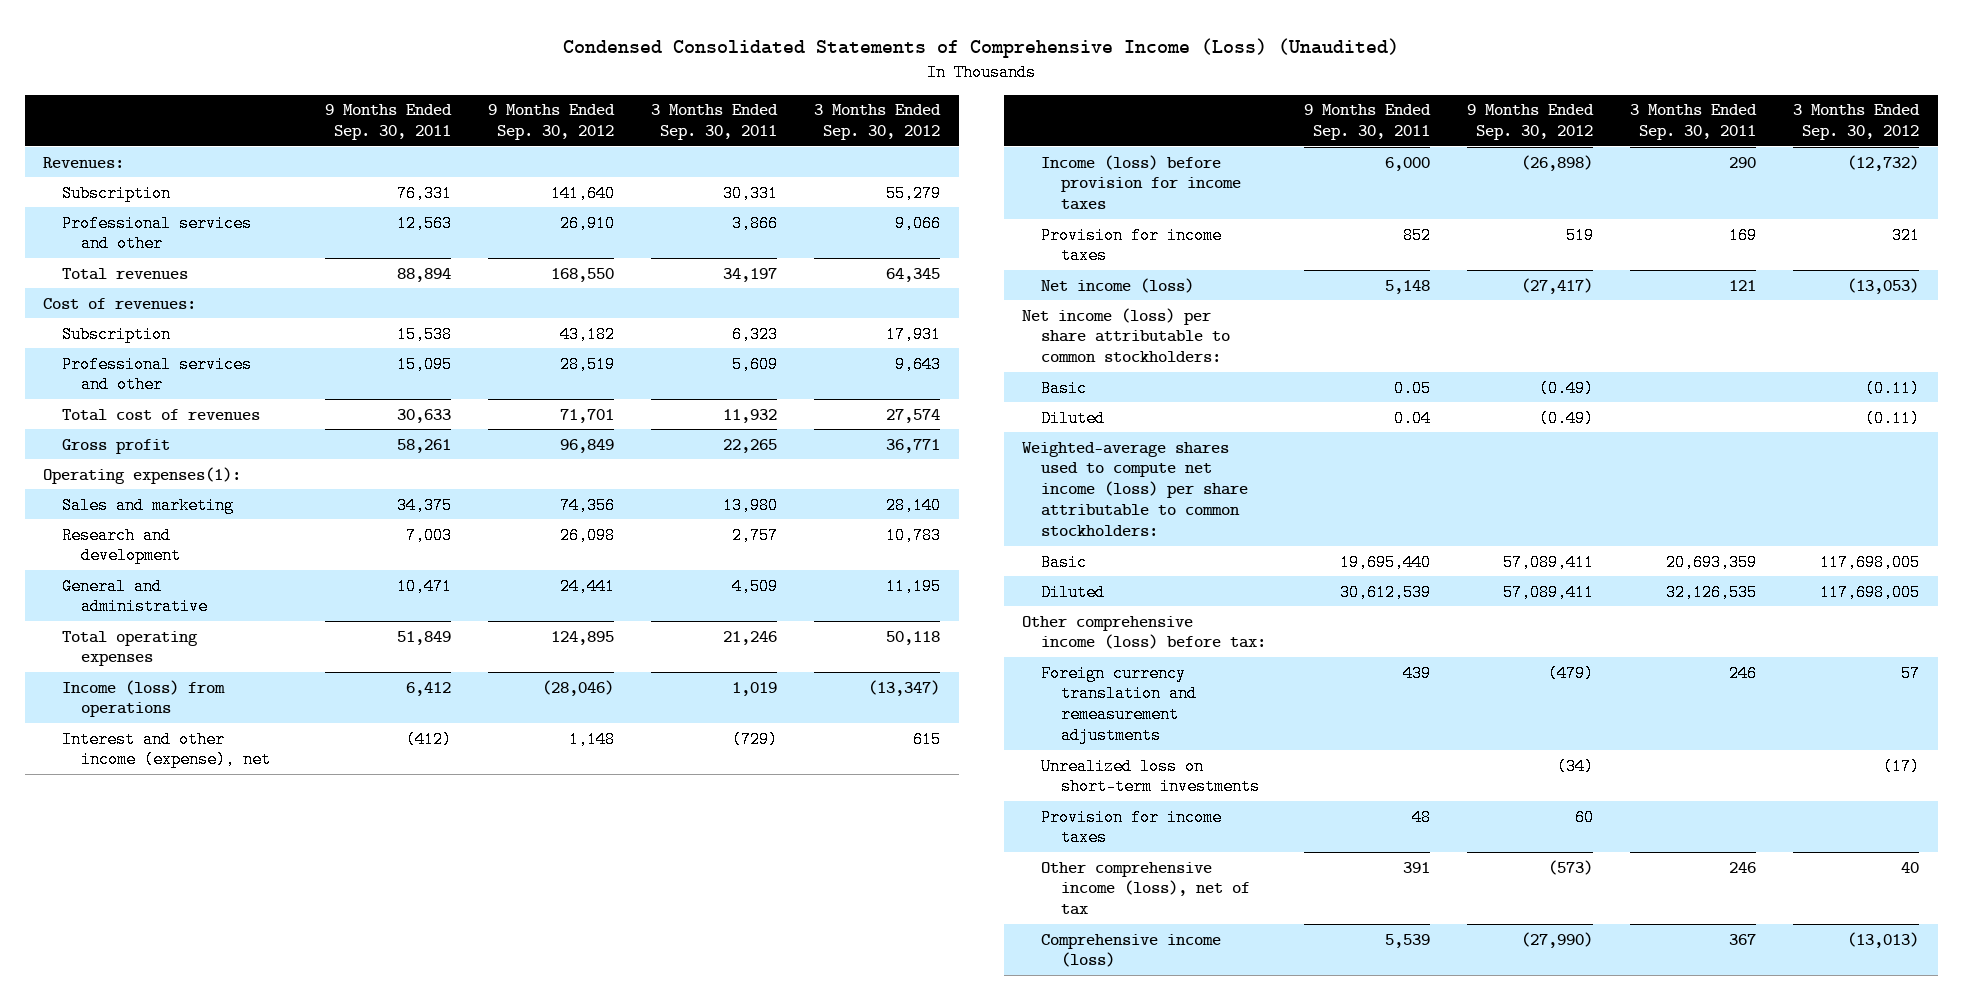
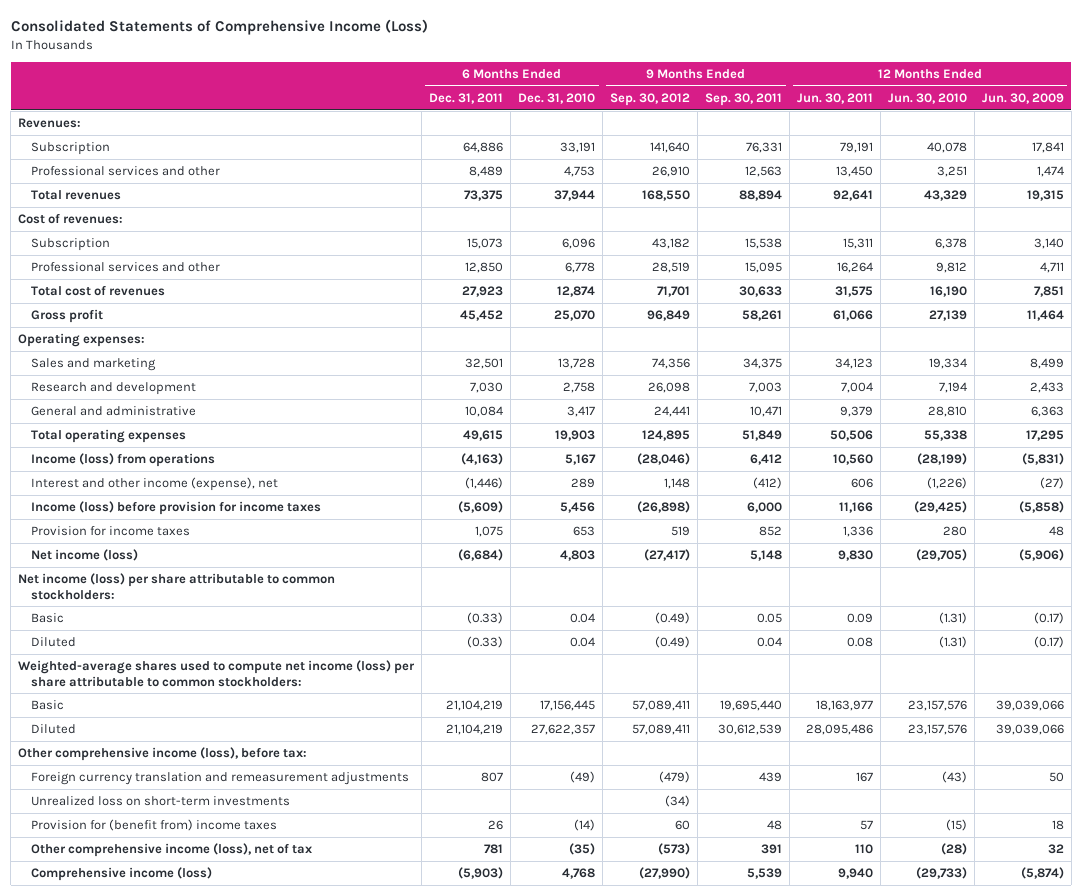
- Condensed Consolidated Statements of Comprehensive Income (Loss) (Unaudited)
+ Consolidated Statements of Comprehensive Income (Loss)
- | 9 Months Ended Sep. 30, 2011 | 9 Months Ended Sep. 30, 2012 | 3 Months Ended Sep. 30, 2011 | 3 Months Ended Sep. 30, 2012
+ | 6 Months Ended Dec. 31, 2011 | 6 Months Ended Dec. 31, 2010 | 9 Months Ended Sep. 30, 2012 | 9 Months Ended Sep. 30, 2011 | 12 Months Ended Jun. 30, 2011 | 12 Months Ended Jun. 30, 2010 | 12 Months Ended Jun. 30, 2009
- Operating expenses(1):
+ Operating expenses:
- Other comprehensive income (loss) before tax:
+ Other comprehensive income (loss), before tax:
- Provision for income taxes | 48 | 60 | |
+ Provision for (benefit from) income taxes | 26 | (14) | 60 | 48 | 57 | (15) | 18

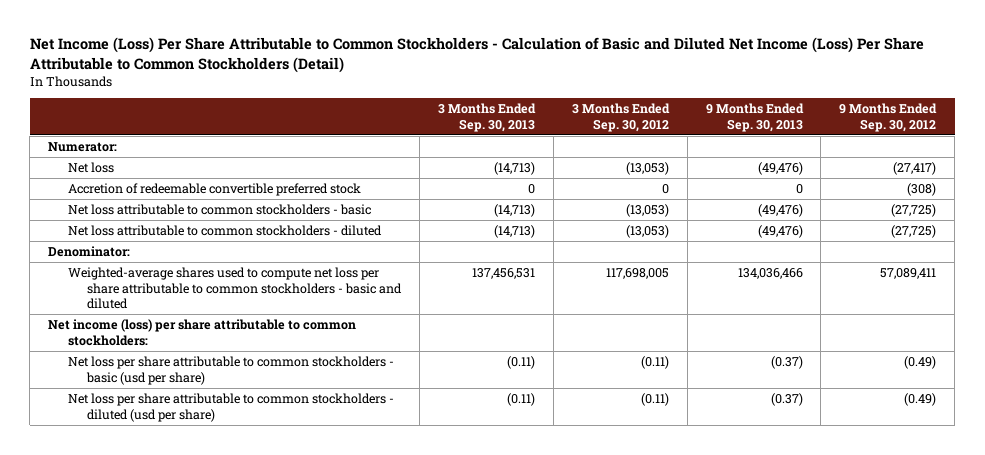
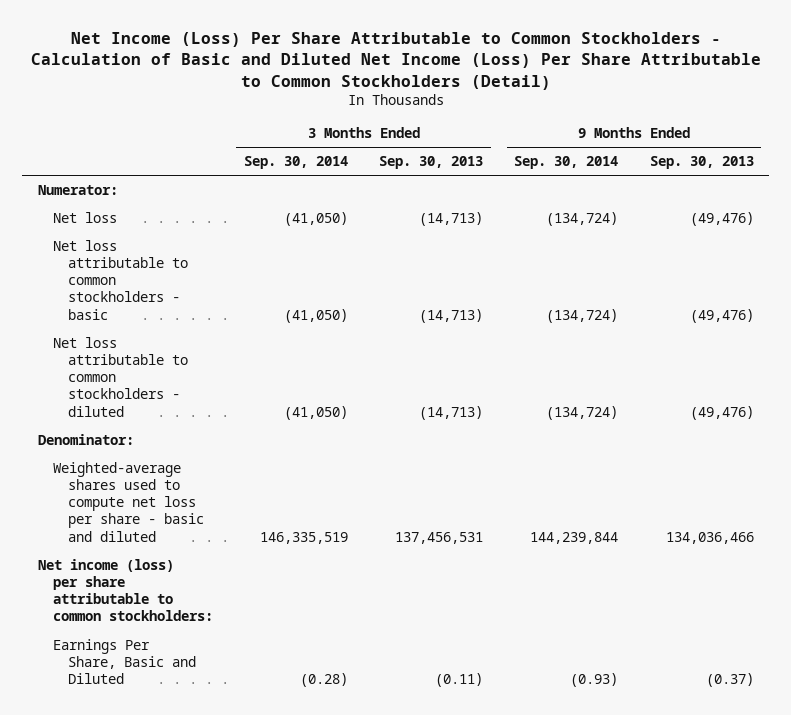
- | 3 Months Ended Sep. 30, 2013 | 3 Months Ended Sep. 30, 2012 | 9 Months Ended Sep. 30, 2013 | 9 Months Ended Sep. 30, 2012
+ | 3 Months Ended Sep. 30, 2014 | 3 Months Ended Sep. 30, 2013 | 9 Months Ended Sep. 30, 2014 | 9 Months Ended Sep. 30, 2013
- Accretion of redeemable convertible preferred stock | 0 | 0 | 0 | (308)
- Weighted-average shares used to compute net loss per share attributable to common stockholders - basic and diluted | 137,456,531 | 117,698,005 | 134,036,466 | 57,089,411
+ Weighted-average shares used to compute net loss per share - basic and diluted | 146,335,519 | 137,456,531 | 144,239,844 | 134,036,466
- Net loss per share attributable to common stockholders - basic (usd per share) | (0.11) | (0.11) | (0.37) | (0.49)
- Net loss per share attributable to common stockholders - diluted (usd per share) | (0.11) | (0.11) | (0.37) | (0.49)
+ Earnings Per Share, Basic and Diluted | (0.28) | (0.11) | (0.93) | (0.37)

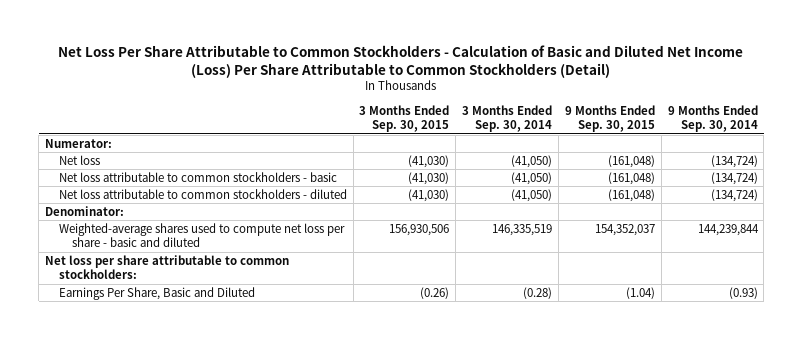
- Net Income (Loss) Per Share Attributable to Common Stockholders - Calculation of Basic and Diluted Net Income (Loss) Per Share Attributable to Common Stockholders (Detail)
+ Net Loss Per Share Attributable to Common Stockholders - Calculation of Basic and Diluted Net Income (Loss) Per Share Attributable to Common Stockholders (Detail)
- | 3 Months Ended Sep. 30, 2014 | 3 Months Ended Sep. 30, 2013 | 9 Months Ended Sep. 30, 2014 | 9 Months Ended Sep. 30, 2013
+ | 3 Months Ended Sep. 30, 2015 | 3 Months Ended Sep. 30, 2014 | 9 Months Ended Sep. 30, 2015 | 9 Months Ended Sep. 30, 2014
- Net income (loss) per share attributable to common stockholders:
+ Net loss per share attributable to common stockholders:

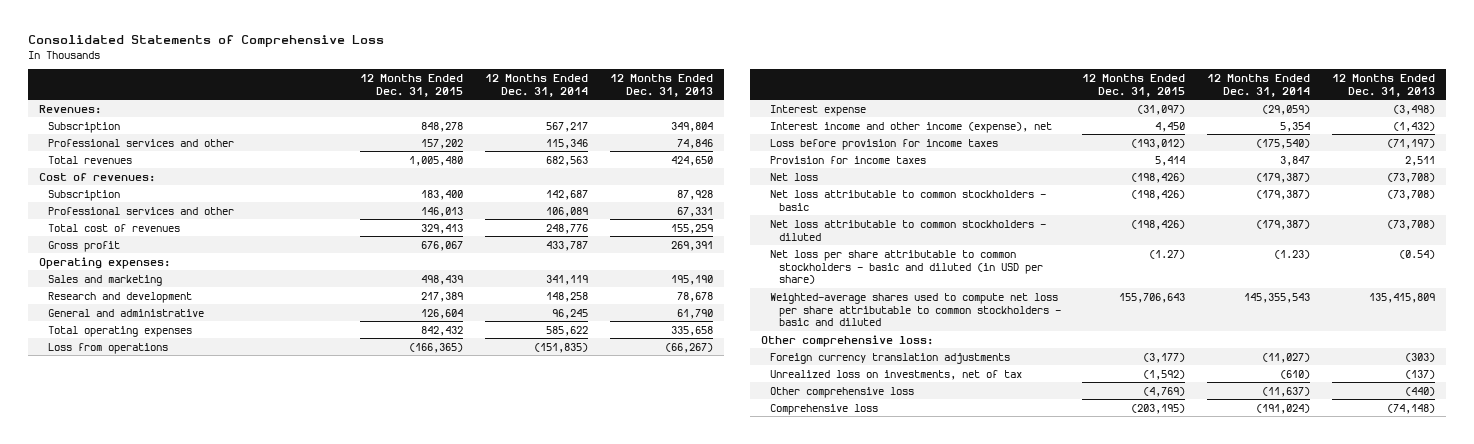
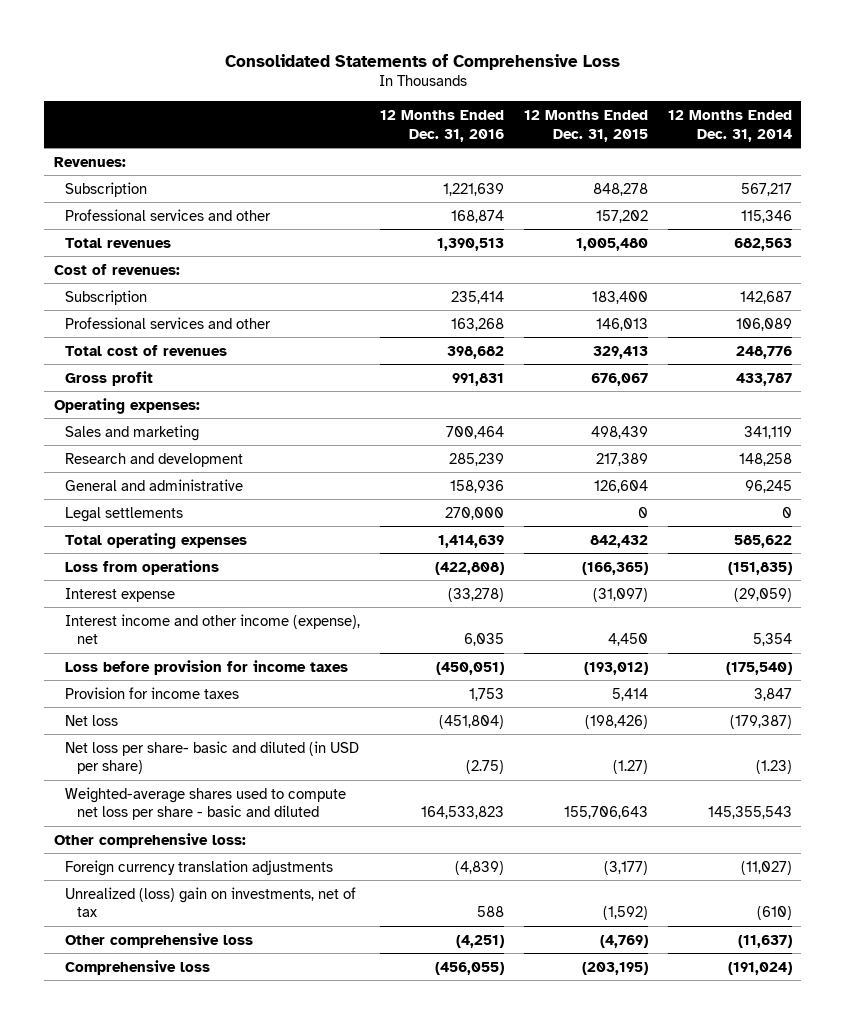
- | 12 Months Ended Dec. 31, 2015 | 12 Months Ended Dec. 31, 2014 | 12 Months Ended Dec. 31, 2013
+ | 12 Months Ended Dec. 31, 2016 | 12 Months Ended Dec. 31, 2015 | 12 Months Ended Dec. 31, 2014
+ Legal settlements | 270,000 | 0 | 0
- Net loss attributable to common stockholders - basic | (198,426) | (179,387) | (73,708)
- Net loss attributable to common stockholders - diluted | (198,426) | (179,387) | (73,708)
- Net loss per share attributable to common stockholders - basic and diluted (in USD per share) | (1.27) | (1.23) | (0.54)
- Weighted-average shares used to compute net loss per share attributable to common stockholders - basic and diluted | 155,706,643 | 145,355,543 | 135,415,809
+ Net loss per share- basic and diluted (in USD per share) | (2.75) | (1.27) | (1.23)
+ Weighted-average shares used to compute net loss per share - basic and diluted | 164,533,823 | 155,706,643 | 145,355,543
- Unrealized loss on investments, net of tax | (1,592) | (610) | (137)
+ Unrealized (loss) gain on investments, net of tax | 588 | (1,592) | (610)

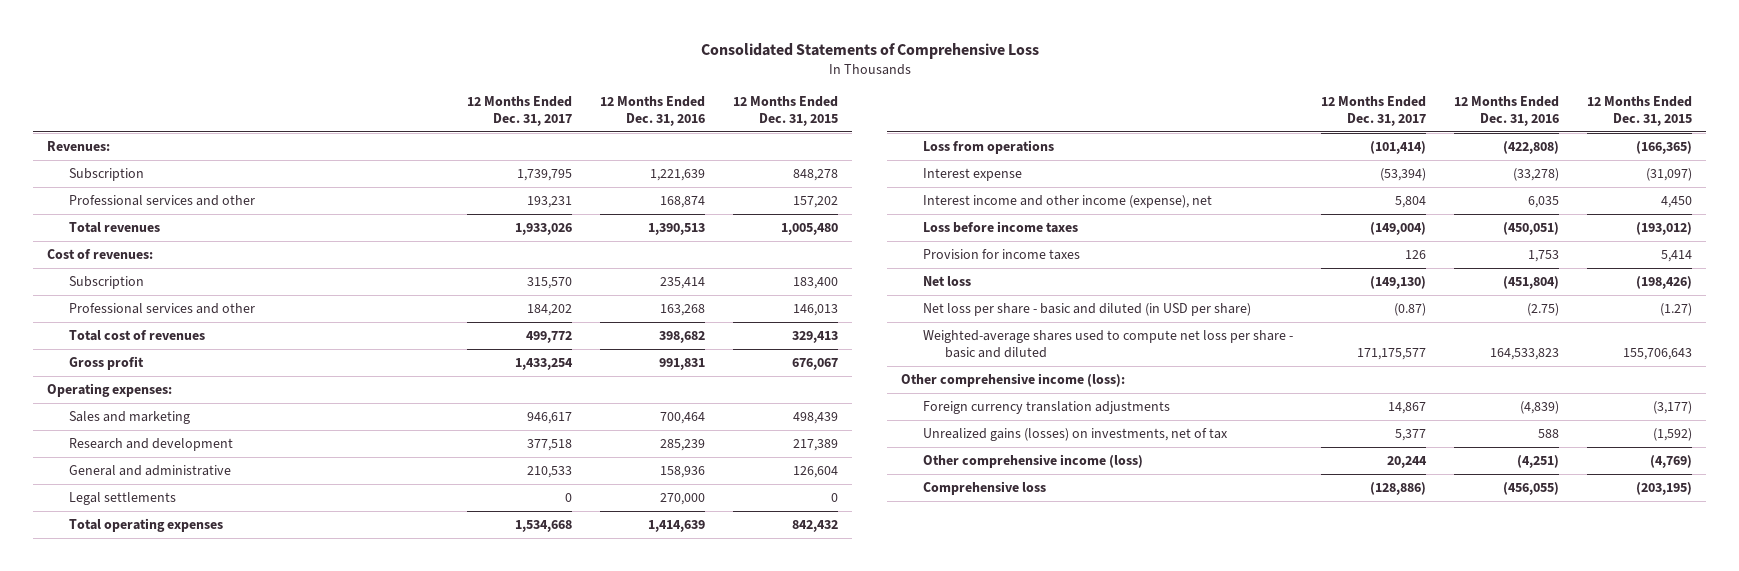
- | 12 Months Ended Dec. 31, 2016 | 12 Months Ended Dec. 31, 2015 | 12 Months Ended Dec. 31, 2014
+ | 12 Months Ended Dec. 31, 2017 | 12 Months Ended Dec. 31, 2016 | 12 Months Ended Dec. 31, 2015
- Loss before provision for income taxes | (450,051) | (193,012) | (175,540)
+ Loss before income taxes | (149,004) | (450,051) | (193,012)
- Net loss per share- basic and diluted (in USD per share) | (2.75) | (1.27) | (1.23)
+ Net loss per share - basic and diluted (in USD per share) | (0.87) | (2.75) | (1.27)
- Other comprehensive loss:
+ Other comprehensive income (loss):
- Unrealized (loss) gain on investments, net of tax | 588 | (1,592) | (610)
- Other comprehensive loss | (4,251) | (4,769) | (11,637)
+ Unrealized gains (losses) on investments, net of tax | 5,377 | 588 | (1,592)
+ Other comprehensive income (loss) | 20,244 | (4,251) | (4,769)

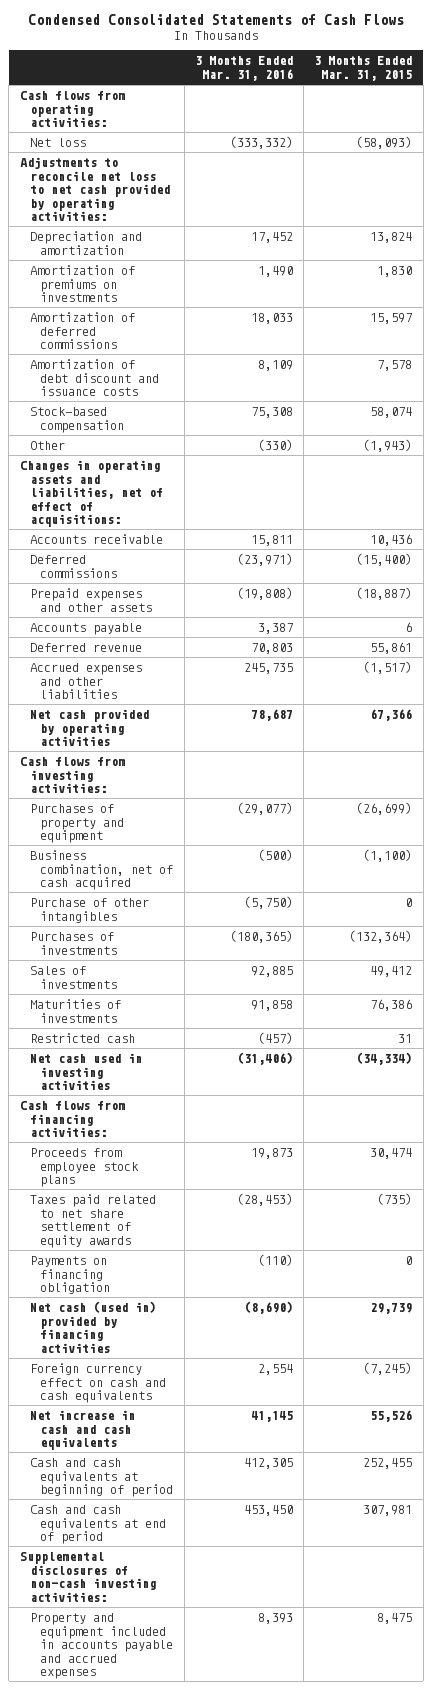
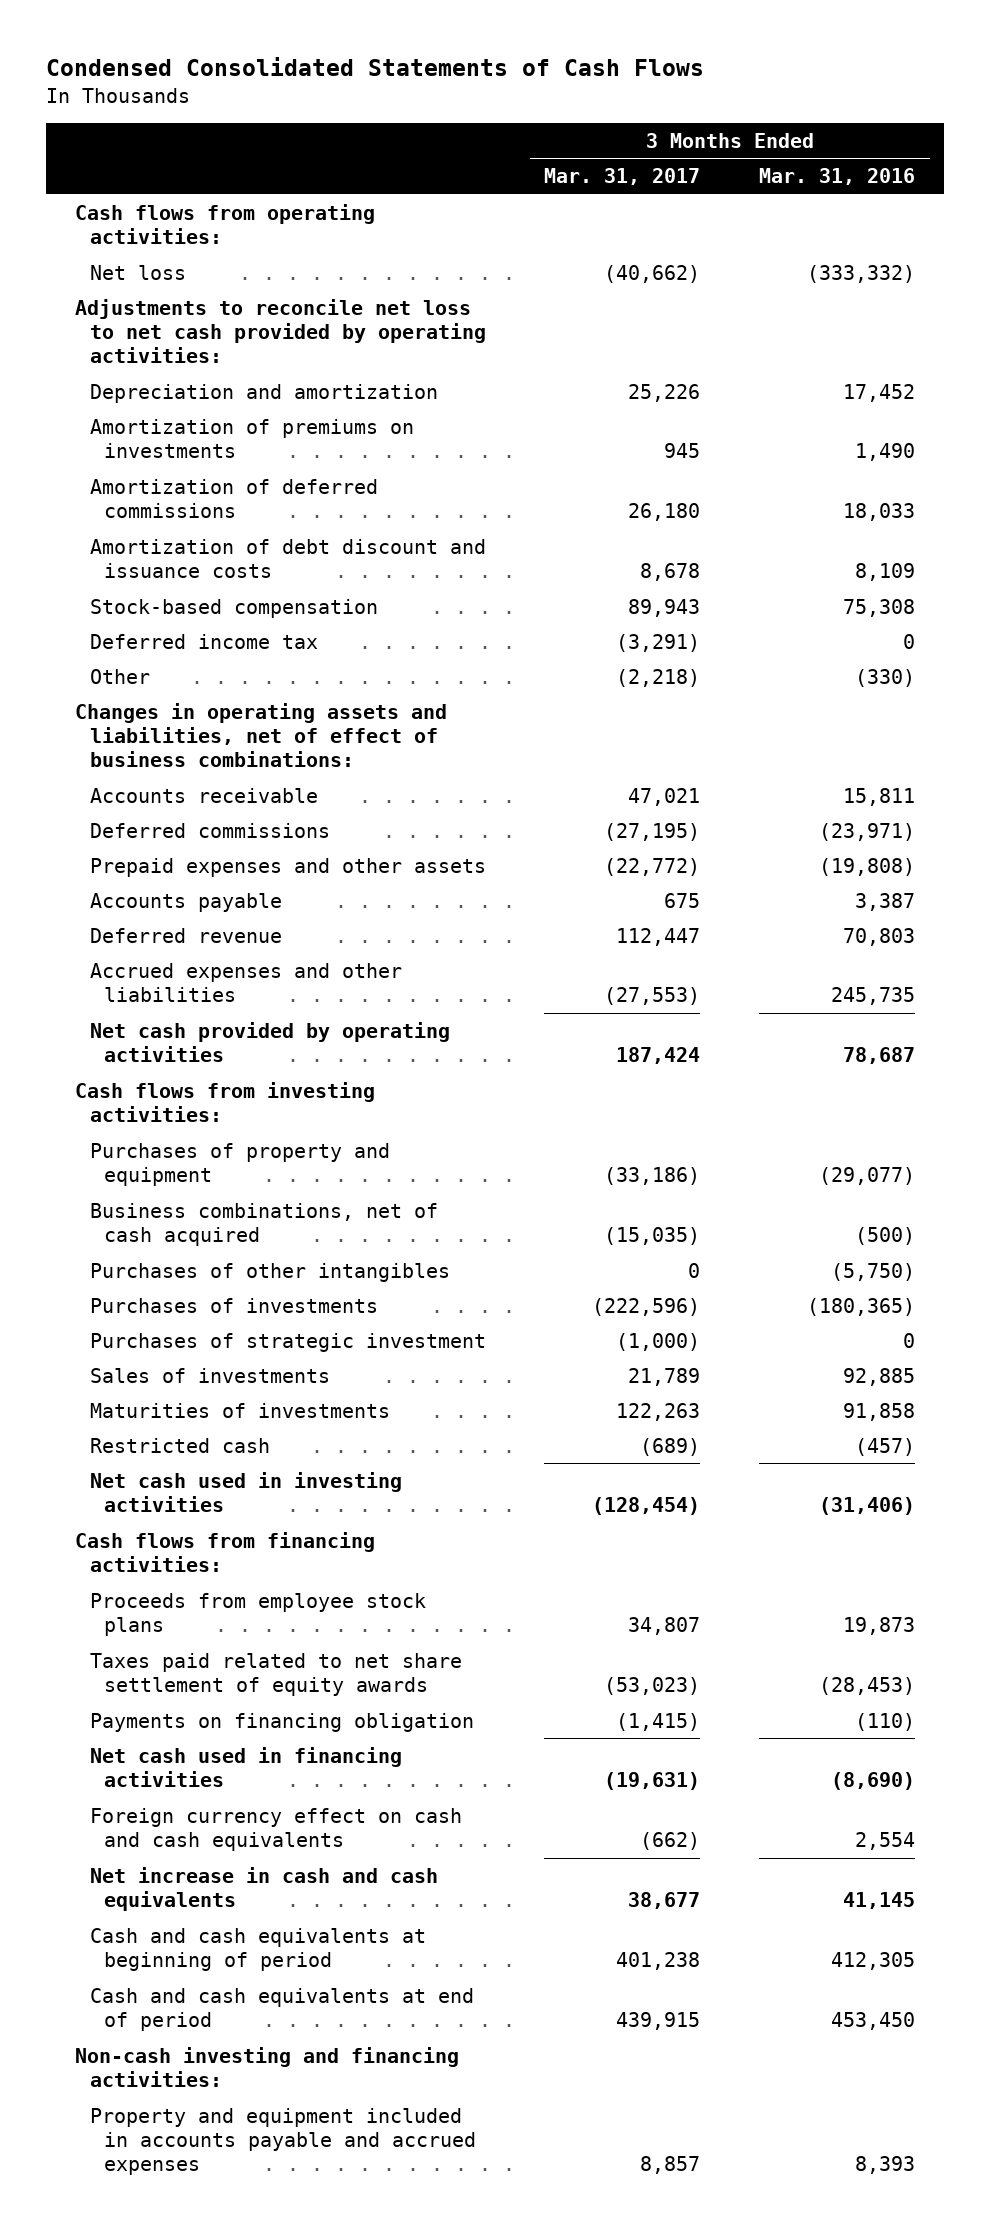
- | 3 Months Ended Mar. 31, 2016 | 3 Months Ended Mar. 31, 2015
+ | 3 Months Ended Mar. 31, 2017 | 3 Months Ended Mar. 31, 2016
+ Deferred income tax | (3,291) | 0
- Changes in operating assets and liabilities, net of effect of acquisitions:
+ Changes in operating assets and liabilities, net of effect of business combinations:
- Business combination, net of cash acquired | (500) | (1,100)
- Purchase of other intangibles | (5,750) | 0
+ Business combinations, net of cash acquired | (15,035) | (500)
+ Purchases of other intangibles | 0 | (5,750)
+ Purchases of strategic investment | (1,000) | 0
- Net cash (used in) provided by financing activities | (8,690) | 29,739
+ Net cash used in financing activities | (19,631) | (8,690)
- Supplemental disclosures of non-cash investing activities:
+ Non-cash investing and financing activities:

